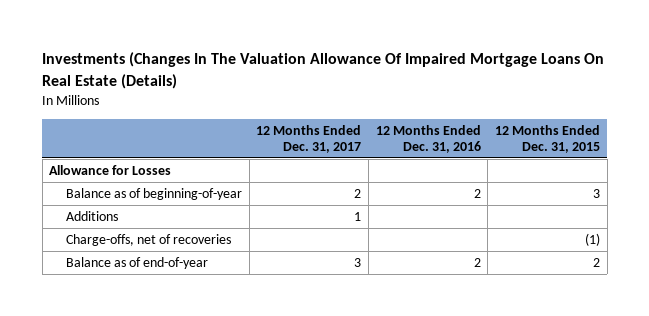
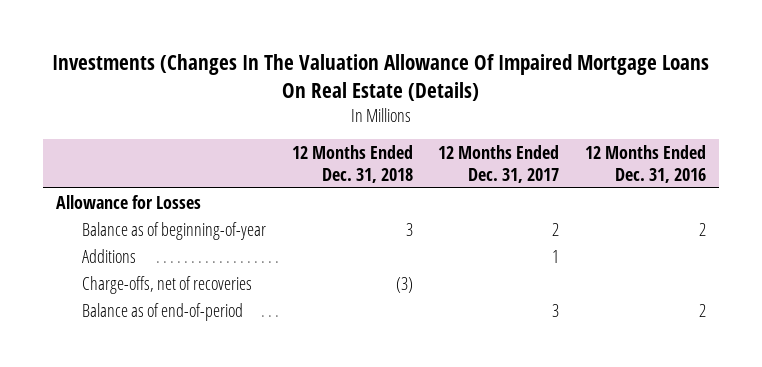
- | 12 Months Ended Dec. 31, 2017 | 12 Months Ended Dec. 31, 2016 | 12 Months Ended Dec. 31, 2015
+ | 12 Months Ended Dec. 31, 2018 | 12 Months Ended Dec. 31, 2017 | 12 Months Ended Dec. 31, 2016
- Balance as of end-of-year | 3 | 2 | 2
+ Balance as of end-of-period | | 3 | 2

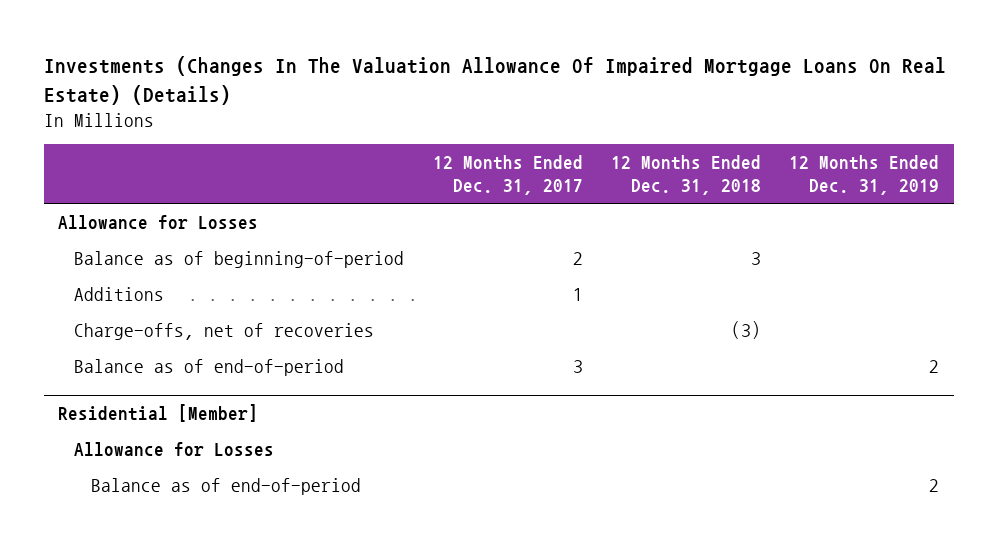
- Investments (Changes In The Valuation Allowance Of Impaired Mortgage Loans On Real Estate (Details)
+ Investments (Changes In The Valuation Allowance Of Impaired Mortgage Loans On Real Estate) (Details)
- | 12 Months Ended Dec. 31, 2018 | 12 Months Ended Dec. 31, 2017 | 12 Months Ended Dec. 31, 2016
+ | 12 Months Ended Dec. 31, 2017 | 12 Months Ended Dec. 31, 2018 | 12 Months Ended Dec. 31, 2019
- Balance as of beginning-of-year | 3 | 2 | 2
+ Balance as of beginning-of-period | 2 | 3 |
+ Residential [Member]
+ Allowance for Losses
+ Balance as of end-of-period | | | 2

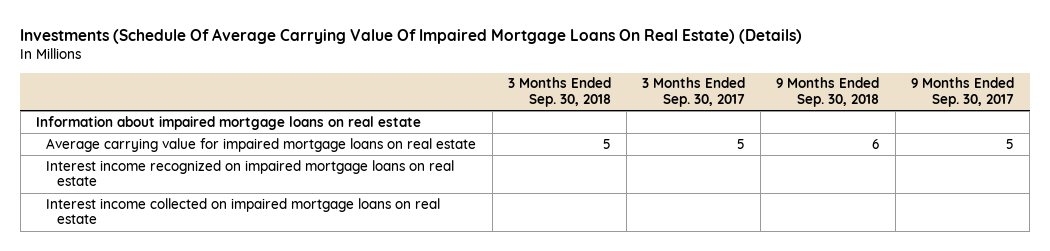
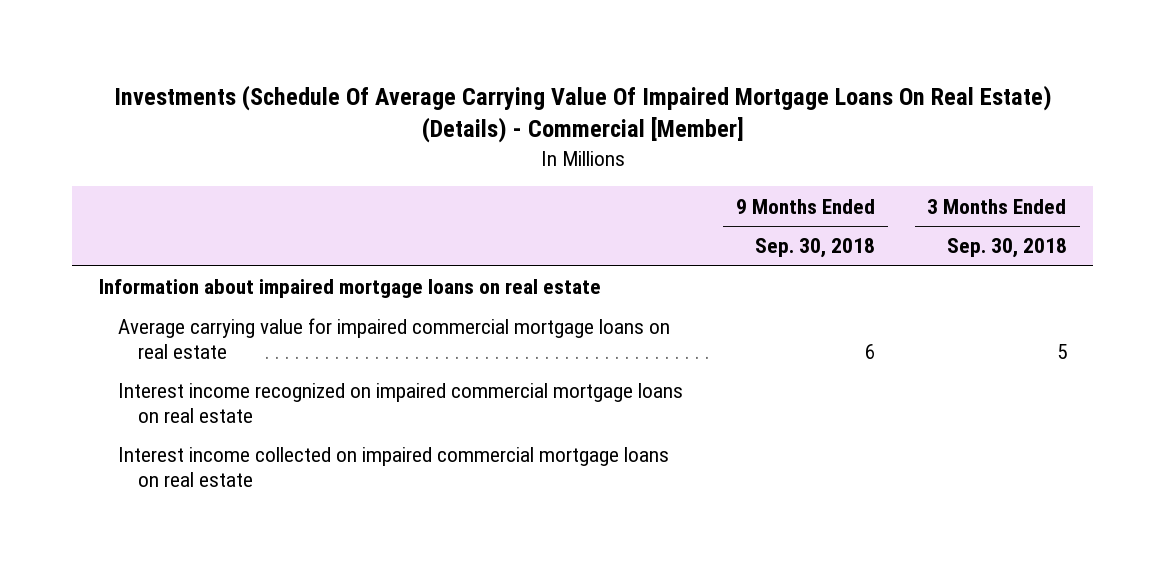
- Investments (Schedule Of Average Carrying Value Of Impaired Mortgage Loans On Real Estate) (Details)
+ Investments (Schedule Of Average Carrying Value Of Impaired Mortgage Loans On Real Estate) (Details) - Commercial [Member]
- | 3 Months Ended Sep. 30, 2018 | 3 Months Ended Sep. 30, 2017 | 9 Months Ended Sep. 30, 2018 | 9 Months Ended Sep. 30, 2017
+ | 9 Months Ended Sep. 30, 2018 | 3 Months Ended Sep. 30, 2018
- Average carrying value for impaired mortgage loans on real estate | 5 | 5 | 6 | 5
- Interest income recognized on impaired mortgage loans on real estate
- Interest income collected on impaired mortgage loans on real estate
+ Average carrying value for impaired commercial mortgage loans on real estate | 6 | 5
+ Interest income recognized on impaired commercial mortgage loans on real estate
+ Interest income collected on impaired commercial mortgage loans on real estate

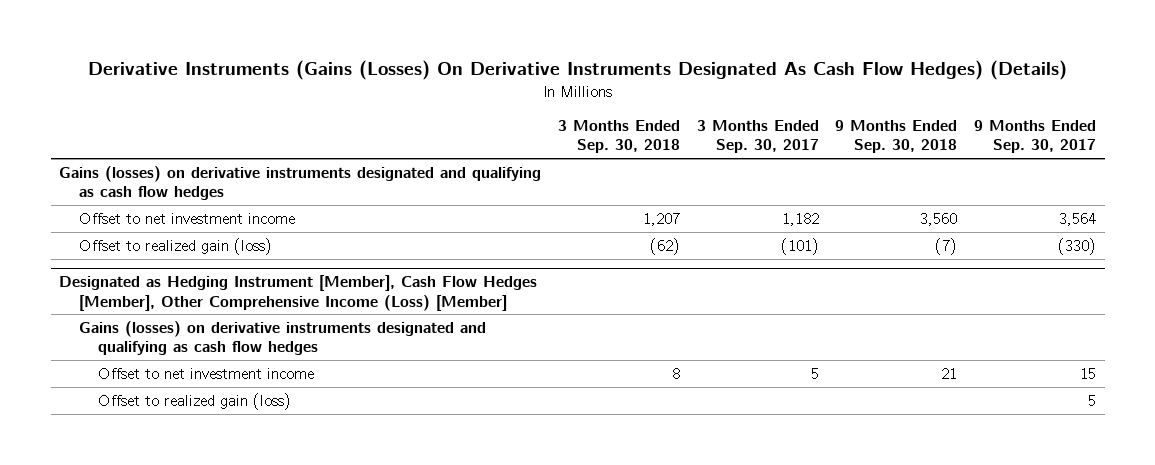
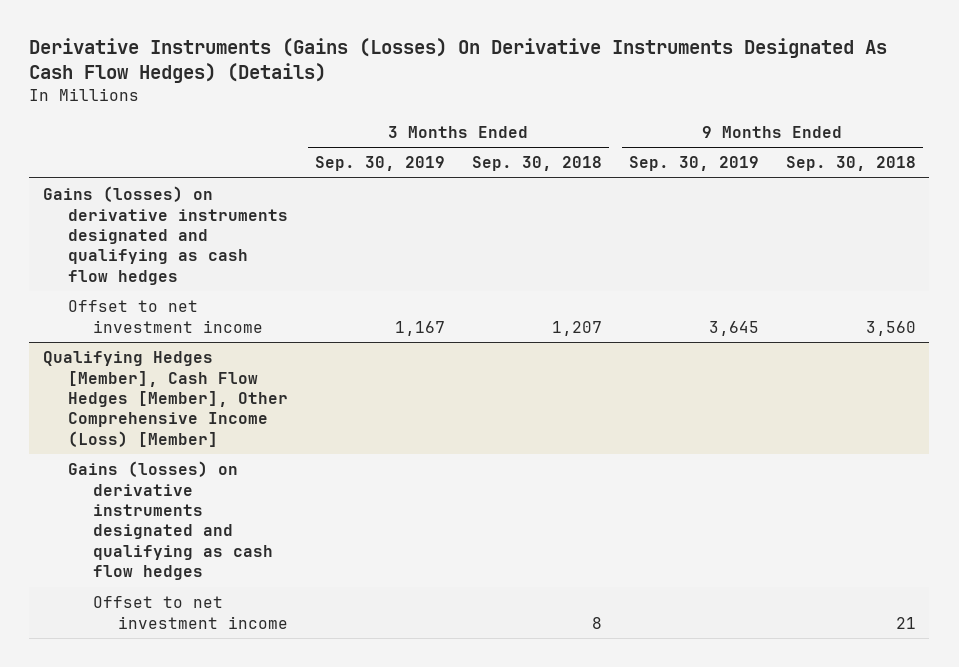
- | 3 Months Ended Sep. 30, 2018 | 3 Months Ended Sep. 30, 2017 | 9 Months Ended Sep. 30, 2018 | 9 Months Ended Sep. 30, 2017
+ | 3 Months Ended Sep. 30, 2019 | 3 Months Ended Sep. 30, 2018 | 9 Months Ended Sep. 30, 2019 | 9 Months Ended Sep. 30, 2018
- Offset to realized gain (loss) | (62) | (101) | (7) | (330)
- Designated as Hedging Instrument [Member], Cash Flow Hedges [Member], Other Comprehensive Income (Loss) [Member]
+ Qualifying Hedges [Member], Cash Flow Hedges [Member], Other Comprehensive Income (Loss) [Member]
- Offset to realized gain (loss) | | | | 5

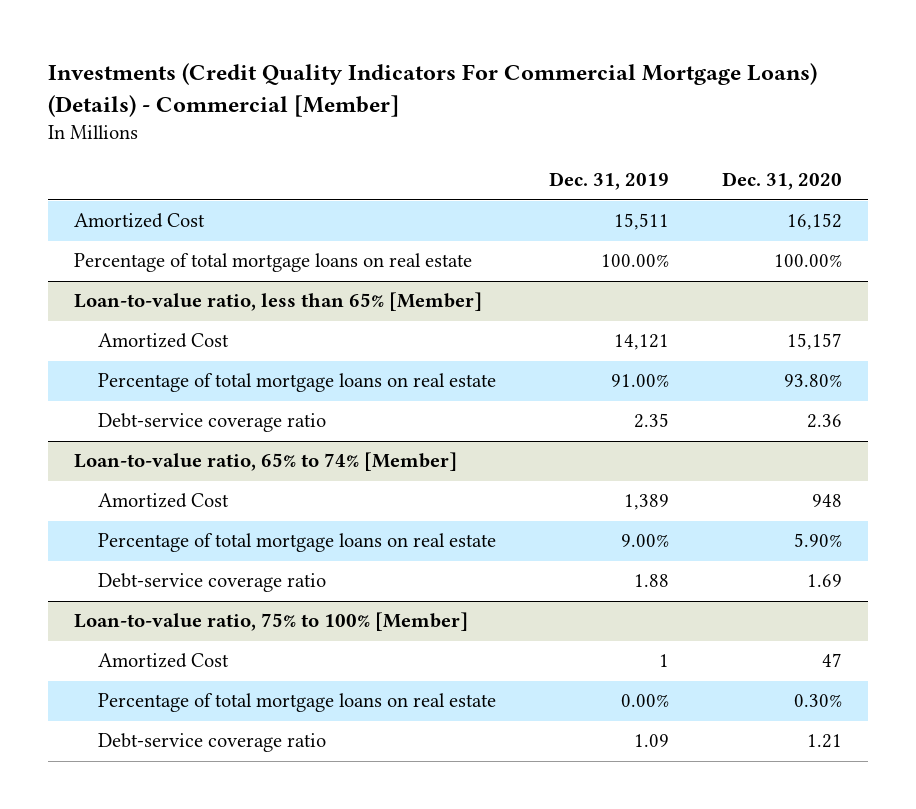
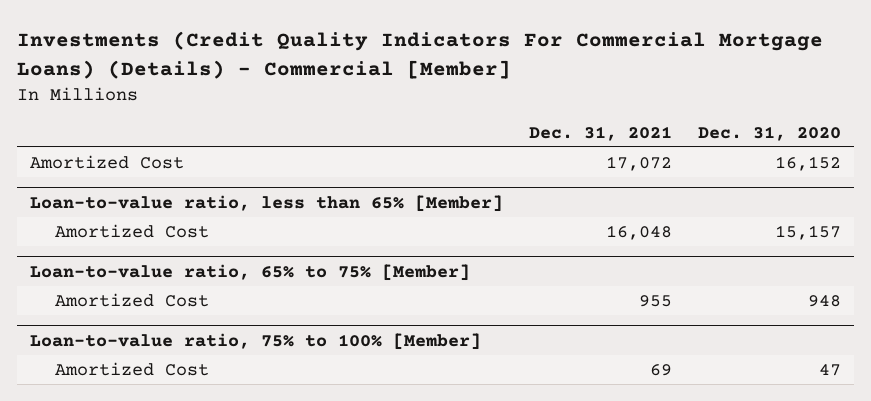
- | Dec. 31, 2019 | Dec. 31, 2020
+ | Dec. 31, 2021 | Dec. 31, 2020
- Percentage of total mortgage loans on real estate | 100.00% | 100.00%
@ Loan-to-value ratio, less than 65% [Member]
- Percentage of total mortgage loans on real estate | 91.00% | 93.80%
- Debt-service coverage ratio | 2.35 | 2.36
- Loan-to-value ratio, 65% to 74% [Member]
+ Loan-to-value ratio, 65% to 75% [Member]
- Percentage of total mortgage loans on real estate | 9.00% | 5.90%
- Debt-service coverage ratio | 1.88 | 1.69
@ Loan-to-value ratio, 75% to 100% [Member]
- Percentage of total mortgage loans on real estate | 0.00% | 0.30%
- Debt-service coverage ratio | 1.09 | 1.21

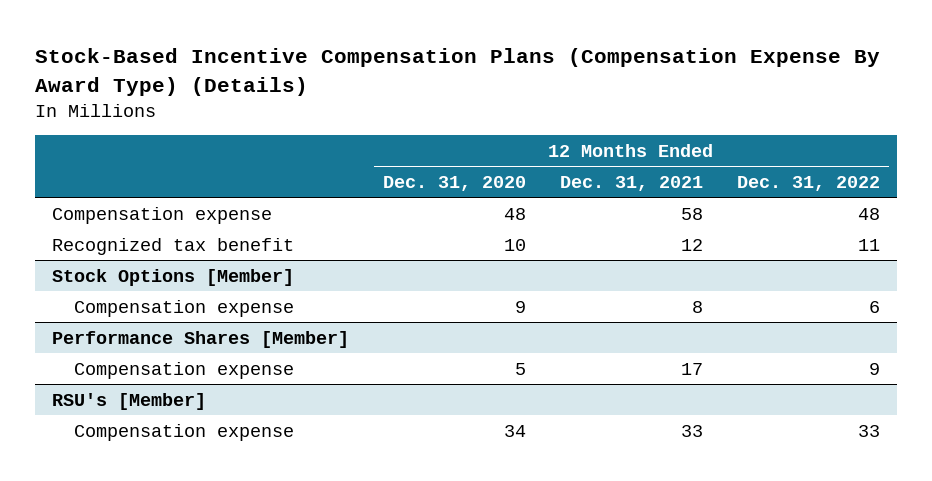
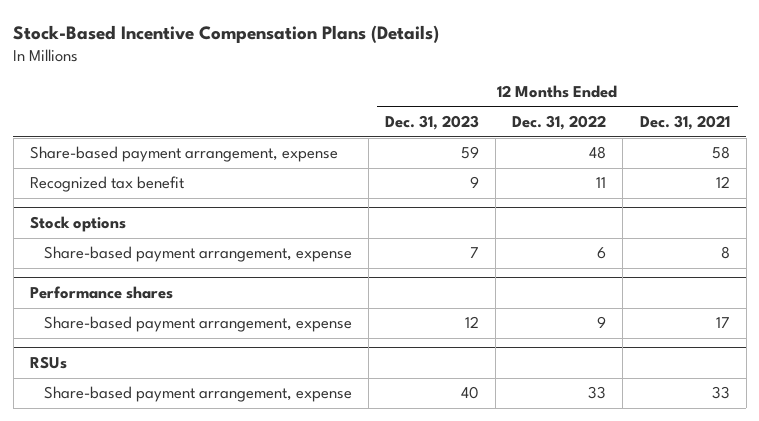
- Stock-Based Incentive Compensation Plans (Compensation Expense By Award Type) (Details)
+ Stock-Based Incentive Compensation Plans (Details)
- | 12 Months Ended Dec. 31, 2020 | 12 Months Ended Dec. 31, 2021 | 12 Months Ended Dec. 31, 2022
+ | 12 Months Ended Dec. 31, 2023 | 12 Months Ended Dec. 31, 2022 | 12 Months Ended Dec. 31, 2021
- Compensation expense | 48 | 58 | 48
+ Share-based payment arrangement, expense | 59 | 48 | 58
- Stock Options [Member]
- Compensation expense | 9 | 8 | 6
- Performance Shares [Member]
- Compensation expense | 5 | 17 | 9
- RSU's [Member]
- Compensation expense | 34 | 33 | 33
+ Stock options
+ Share-based payment arrangement, expense | 7 | 6 | 8
+ Performance shares
+ Share-based payment arrangement, expense | 12 | 9 | 17
+ RSUs
+ Share-based payment arrangement, expense | 40 | 33 | 33

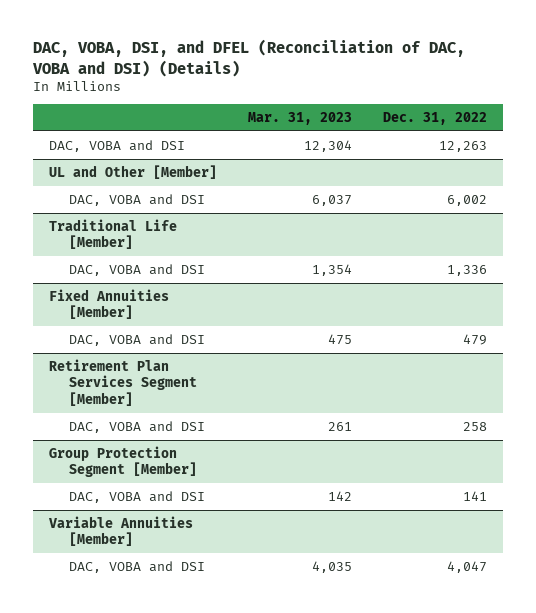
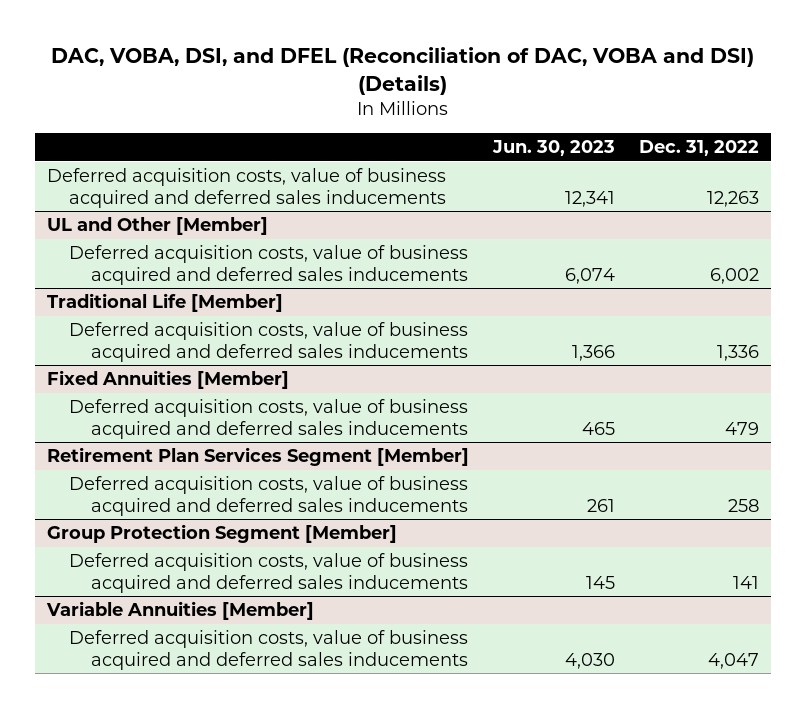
- | Mar. 31, 2023 | Dec. 31, 2022
+ | Jun. 30, 2023 | Dec. 31, 2022
- DAC, VOBA and DSI | 12,304 | 12,263
+ Deferred acquisition costs, value of business acquired and deferred sales inducements | 12,341 | 12,263
@ UL and Other [Member]
- DAC, VOBA and DSI | 6,037 | 6,002
+ Deferred acquisition costs, value of business acquired and deferred sales inducements | 6,074 | 6,002
@ Traditional Life [Member]
- DAC, VOBA and DSI | 1,354 | 1,336
+ Deferred acquisition costs, value of business acquired and deferred sales inducements | 1,366 | 1,336
@ Fixed Annuities [Member]
- DAC, VOBA and DSI | 475 | 479
+ Deferred acquisition costs, value of business acquired and deferred sales inducements | 465 | 479
@ Retirement Plan Services Segment [Member]
- DAC, VOBA and DSI | 261 | 258
+ Deferred acquisition costs, value of business acquired and deferred sales inducements | 261 | 258
@ Group Protection Segment [Member]
- DAC, VOBA and DSI | 142 | 141
+ Deferred acquisition costs, value of business acquired and deferred sales inducements | 145 | 141
@ Variable Annuities [Member]
- DAC, VOBA and DSI | 4,035 | 4,047
+ Deferred acquisition costs, value of business acquired and deferred sales inducements | 4,030 | 4,047

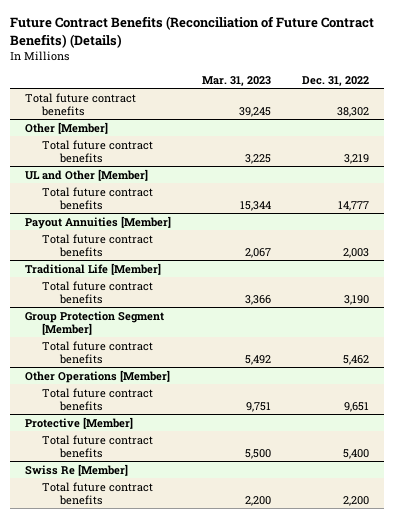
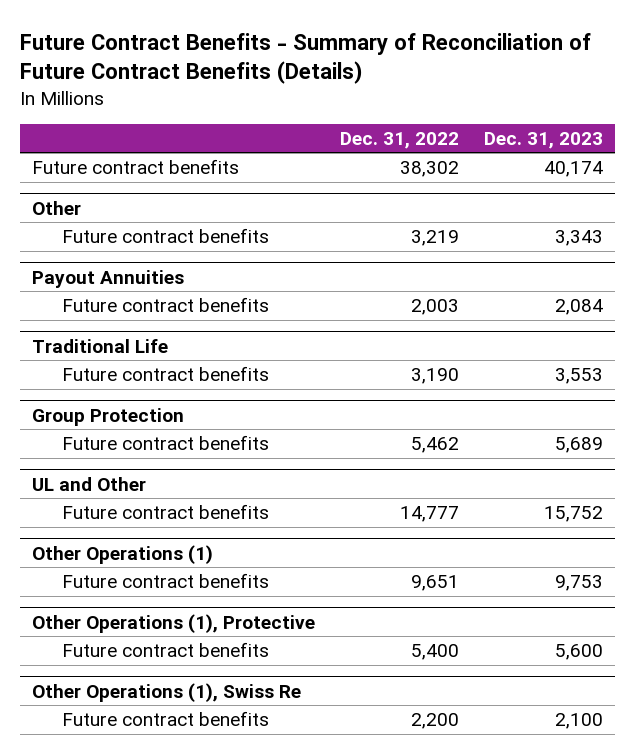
- Future Contract Benefits (Reconciliation of Future Contract Benefits) (Details)
+ Future Contract Benefits - Summary of Reconciliation of Future Contract Benefits (Details)
- | Mar. 31, 2023 | Dec. 31, 2022
+ | Dec. 31, 2022 | Dec. 31, 2023
- Total future contract benefits | 39,245 | 38,302
- Other [Member]
- Total future contract benefits | 3,225 | 3,219
- UL and Other [Member]
- Total future contract benefits | 15,344 | 14,777
- Payout Annuities [Member]
- Total future contract benefits | 2,067 | 2,003
- Traditional Life [Member]
- Total future contract benefits | 3,366 | 3,190
- Group Protection Segment [Member]
- Total future contract benefits | 5,492 | 5,462
- Other Operations [Member]
- Total future contract benefits | 9,751 | 9,651
- Protective [Member]
- Total future contract benefits | 5,500 | 5,400
- Swiss Re [Member]
- Total future contract benefits | 2,200 | 2,200
+ Future contract benefits | 38,302 | 40,174
+ Other
+ Future contract benefits | 3,219 | 3,343
+ Payout Annuities
+ Future contract benefits | 2,003 | 2,084
+ Traditional Life
+ Future contract benefits | 3,190 | 3,553
+ Group Protection
+ Future contract benefits | 5,462 | 5,689
+ UL and Other
+ Future contract benefits | 14,777 | 15,752
+ Other Operations (1)
+ Future contract benefits | 9,651 | 9,753
+ Other Operations (1), Protective
+ Future contract benefits | 5,400 | 5,600
+ Other Operations (1), Swiss Re
+ Future contract benefits | 2,200 | 2,100

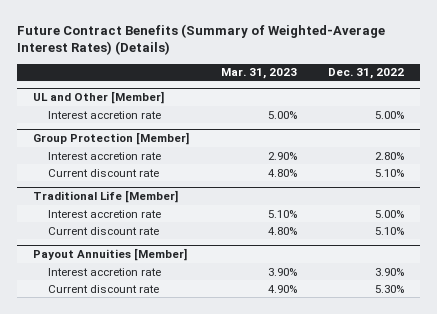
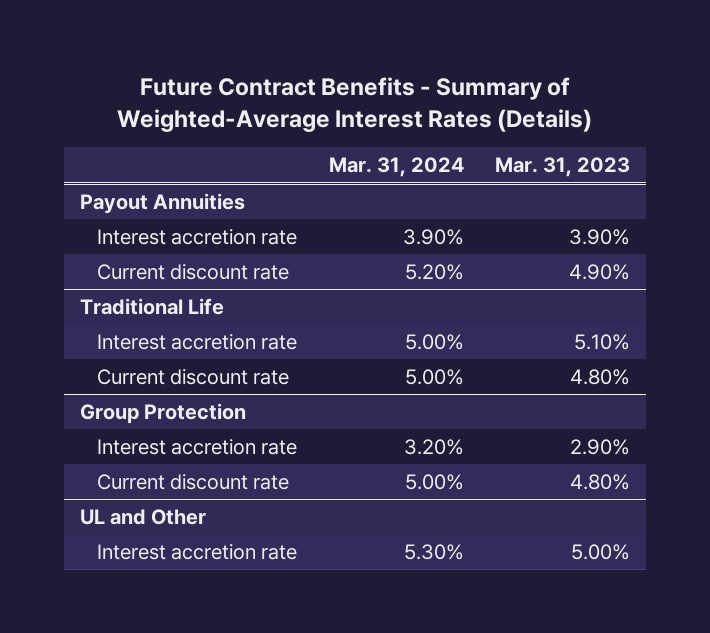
- Future Contract Benefits (Summary of Weighted-Average Interest Rates) (Details)
+ Future Contract Benefits - Summary of Weighted-Average Interest Rates (Details)
- | Mar. 31, 2023 | Dec. 31, 2022
+ | Mar. 31, 2024 | Mar. 31, 2023
- UL and Other [Member]
- Interest accretion rate | 5.00% | 5.00%
- Group Protection [Member]
- Interest accretion rate | 2.90% | 2.80%
- Current discount rate | 4.80% | 5.10%
- Traditional Life [Member]
- Interest accretion rate | 5.10% | 5.00%
- Current discount rate | 4.80% | 5.10%
- Payout Annuities [Member]
+ Payout Annuities
+ Traditional Life
+ Interest accretion rate | 5.00% | 5.10%
+ Current discount rate | 5.00% | 4.80%
+ Group Protection
+ Interest accretion rate | 3.20% | 2.90%
+ Current discount rate | 5.00% | 4.80%
+ UL and Other
+ Interest accretion rate | 5.30% | 5.00%

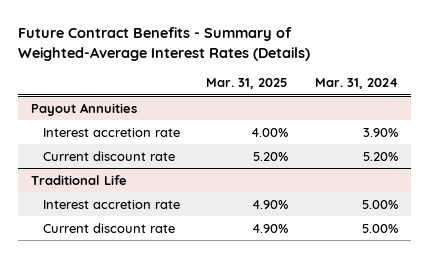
- | Mar. 31, 2024 | Mar. 31, 2023
+ | Mar. 31, 2025 | Mar. 31, 2024
- Group Protection
- Interest accretion rate | 3.20% | 2.90%
- Current discount rate | 5.00% | 4.80%
- UL and Other
- Interest accretion rate | 5.30% | 5.00%

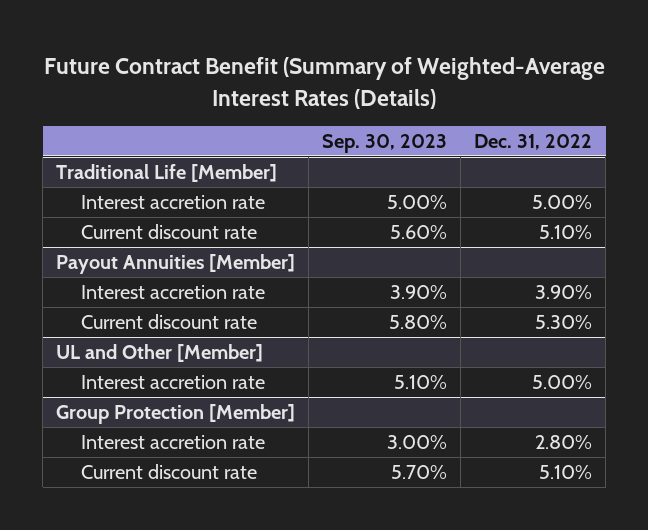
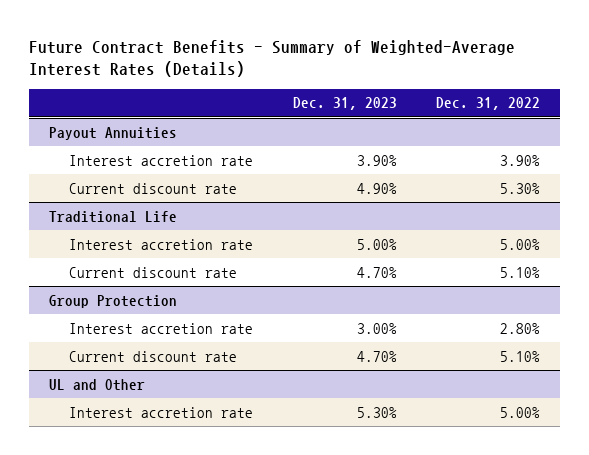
- Future Contract Benefit (Summary of Weighted-Average Interest Rates (Details)
+ Future Contract Benefits - Summary of Weighted-Average Interest Rates (Details)
- | Sep. 30, 2023 | Dec. 31, 2022
+ | Dec. 31, 2023 | Dec. 31, 2022
- Traditional Life [Member]
- Interest accretion rate | 5.00% | 5.00%
- Current discount rate | 5.60% | 5.10%
- Payout Annuities [Member]
+ Payout Annuities
- UL and Other [Member]
+ Traditional Life
- Group Protection [Member]
+ Current discount rate | 4.70% | 5.10%
+ Group Protection
+ UL and Other
+ Interest accretion rate | 5.30% | 5.00%

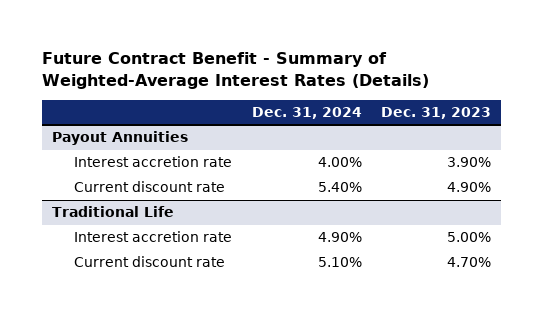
- Future Contract Benefits - Summary of Weighted-Average Interest Rates (Details)
+ Future Contract Benefit - Summary of Weighted-Average Interest Rates (Details)
- | Dec. 31, 2023 | Dec. 31, 2022
+ | Dec. 31, 2024 | Dec. 31, 2023
- Group Protection
- Interest accretion rate | 3.00% | 2.80%
- Current discount rate | 4.70% | 5.10%
- UL and Other
- Interest accretion rate | 5.30% | 5.00%

